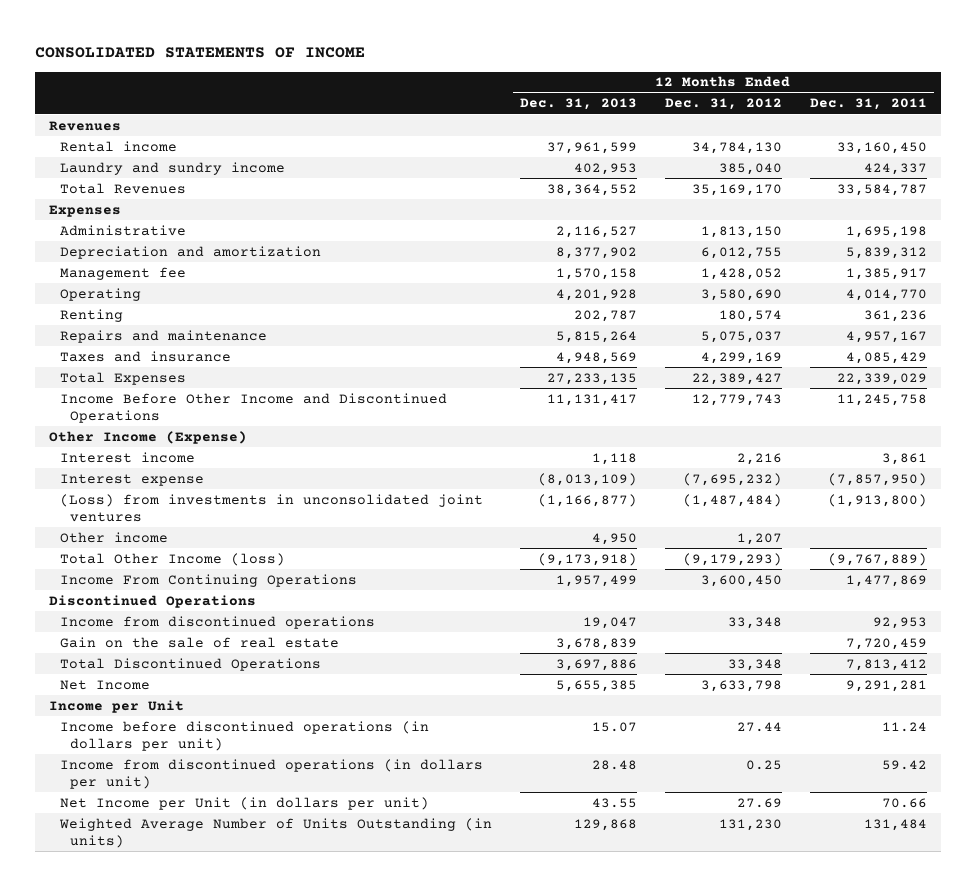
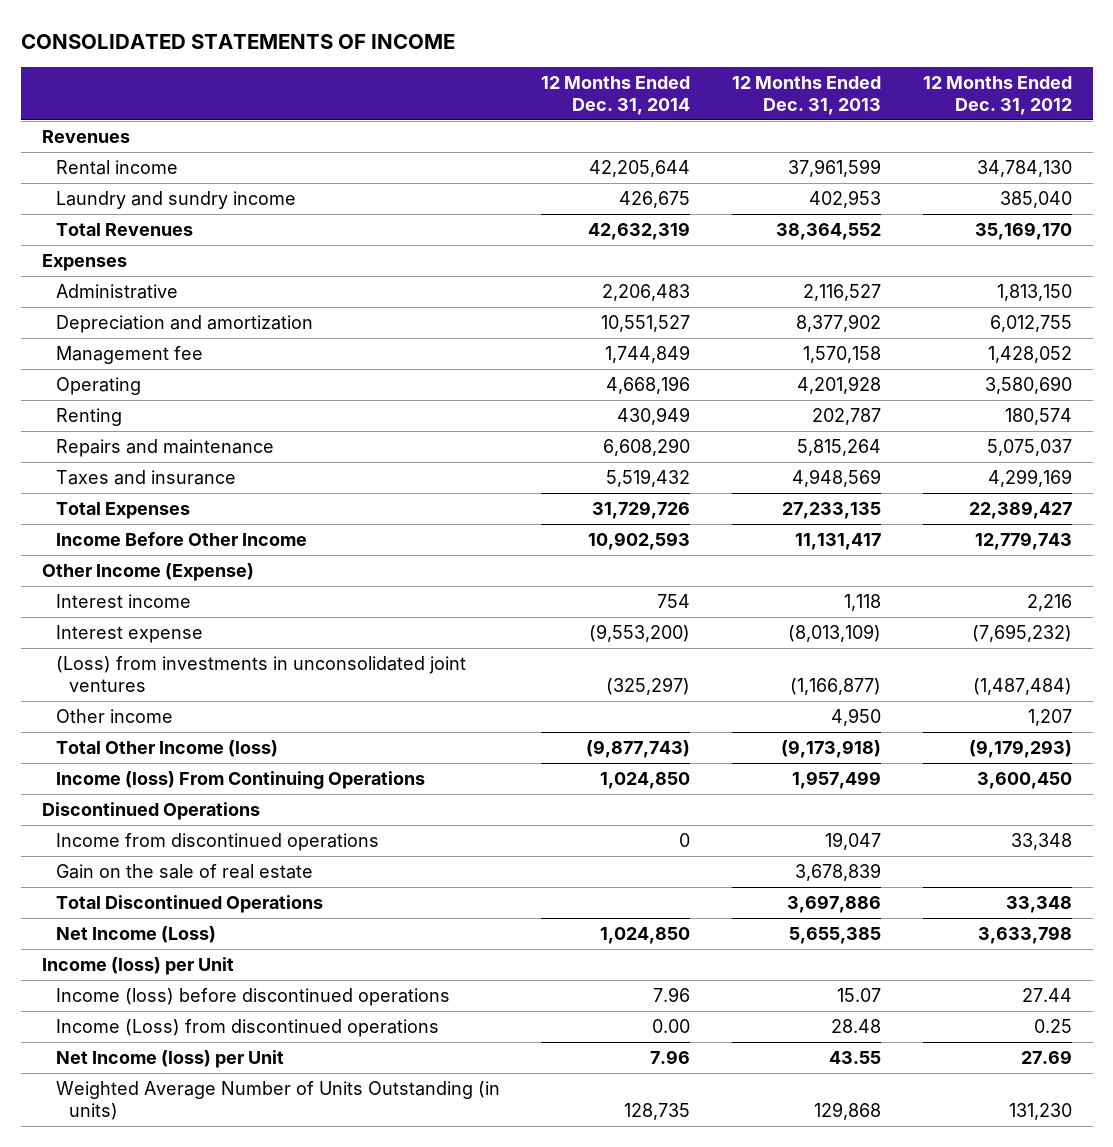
- | 12 Months Ended Dec. 31, 2013 | 12 Months Ended Dec. 31, 2012 | 12 Months Ended Dec. 31, 2011
+ | 12 Months Ended Dec. 31, 2014 | 12 Months Ended Dec. 31, 2013 | 12 Months Ended Dec. 31, 2012
- Income Before Other Income and Discontinued Operations | 11,131,417 | 12,779,743 | 11,245,758
+ Income Before Other Income | 10,902,593 | 11,131,417 | 12,779,743
- Income From Continuing Operations | 1,957,499 | 3,600,450 | 1,477,869
+ Income (loss) From Continuing Operations | 1,024,850 | 1,957,499 | 3,600,450
- Net Income | 5,655,385 | 3,633,798 | 9,291,281
- Income per Unit
- Income before discontinued operations (in dollars per unit) | 15.07 | 27.44 | 11.24
- Income from discontinued operations (in dollars per unit) | 28.48 | 0.25 | 59.42
- Net Income per Unit (in dollars per unit) | 43.55 | 27.69 | 70.66
+ Net Income (Loss) | 1,024,850 | 5,655,385 | 3,633,798
+ Income (loss) per Unit
+ Income (loss) before discontinued operations | 7.96 | 15.07 | 27.44
+ Income (Loss) from discontinued operations | 0.00 | 28.48 | 0.25
+ Net Income (loss) per Unit | 7.96 | 43.55 | 27.69

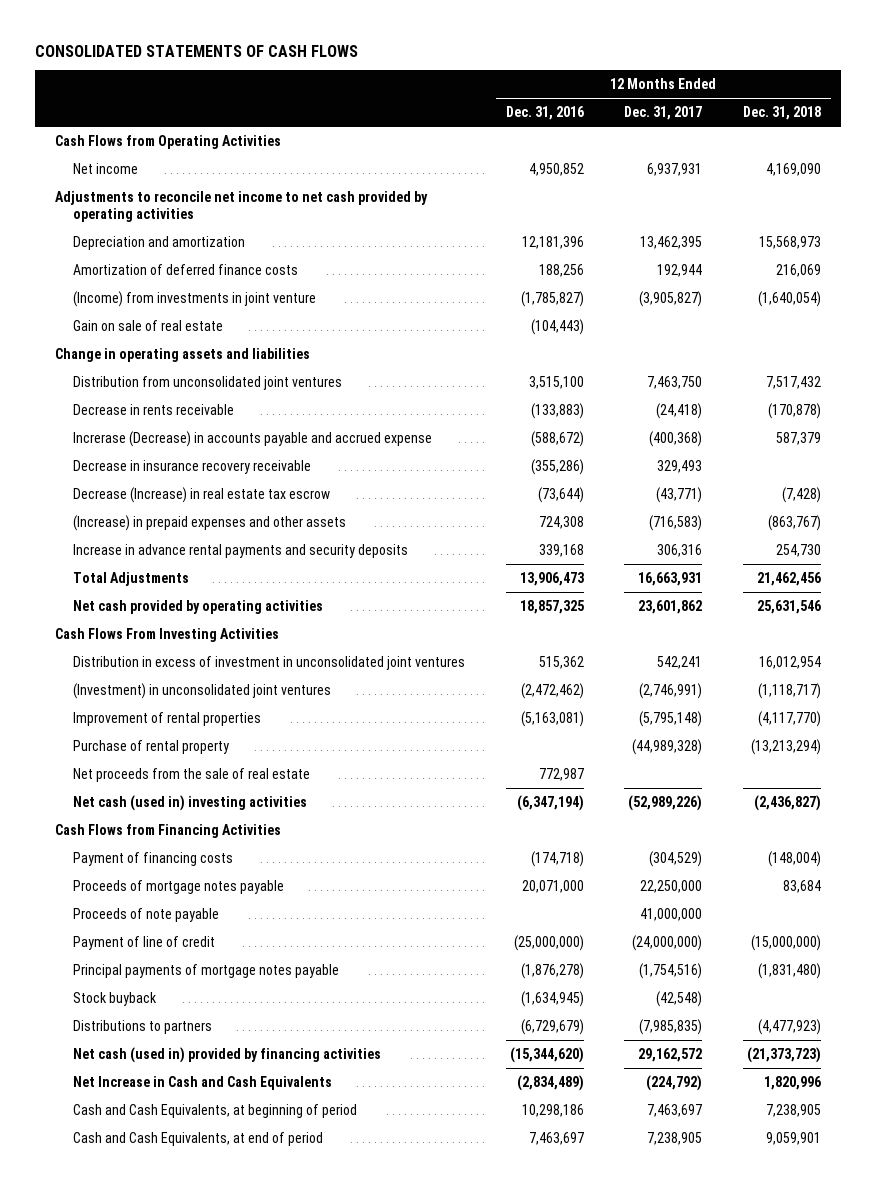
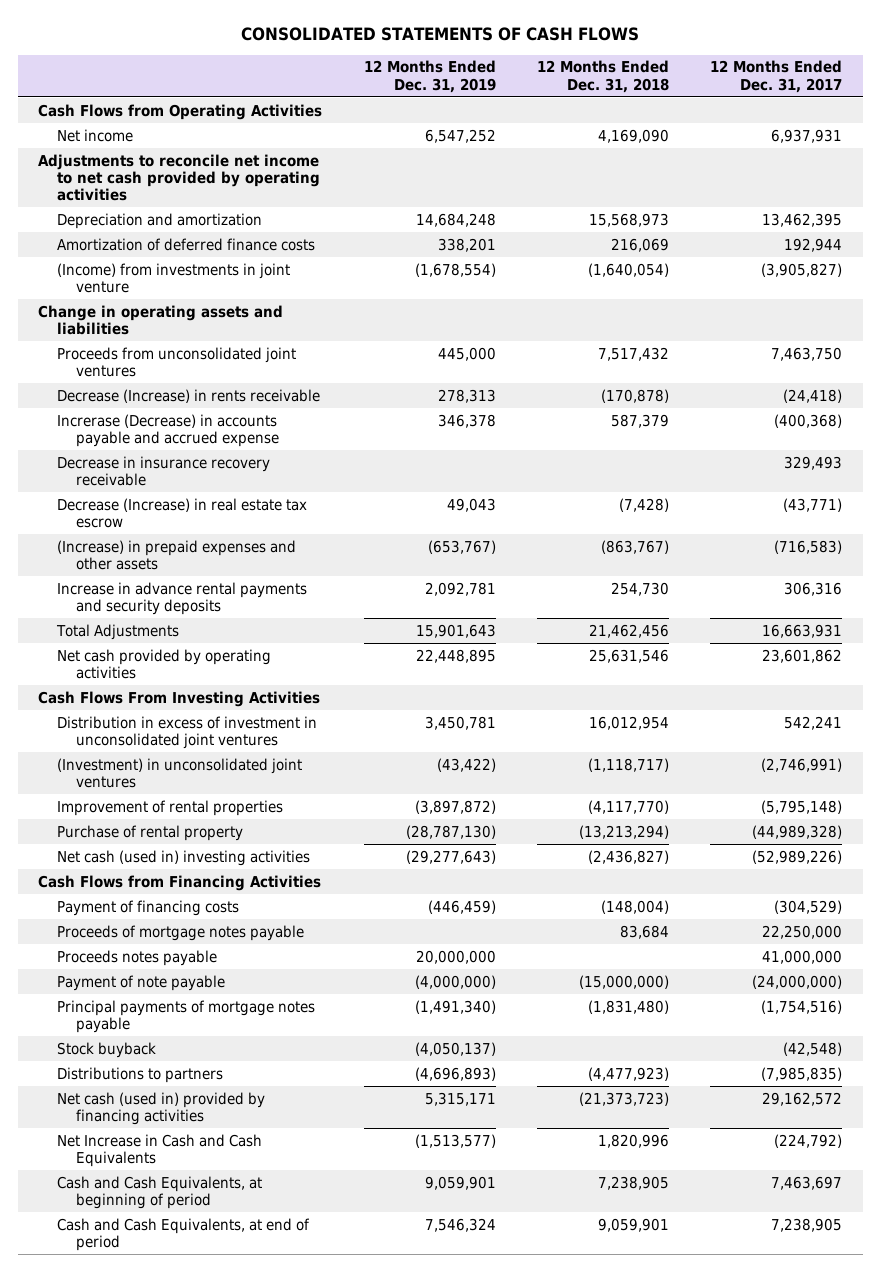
- | 12 Months Ended Dec. 31, 2016 | 12 Months Ended Dec. 31, 2017 | 12 Months Ended Dec. 31, 2018
+ | 12 Months Ended Dec. 31, 2019 | 12 Months Ended Dec. 31, 2018 | 12 Months Ended Dec. 31, 2017
- Gain on sale of real estate | (104,443) | |
- Distribution from unconsolidated joint ventures | 3,515,100 | 7,463,750 | 7,517,432
- Decrease in rents receivable | (133,883) | (24,418) | (170,878)
+ Proceeds from unconsolidated joint ventures | 445,000 | 7,517,432 | 7,463,750
+ Decrease (Increase) in rents receivable | 278,313 | (170,878) | (24,418)
- Net proceeds from the sale of real estate | 772,987 | |
- Proceeds of note payable | | 41,000,000 |
- Payment of line of credit | (25,000,000) | (24,000,000) | (15,000,000)
+ Proceeds notes payable | 20,000,000 | | 41,000,000
+ Payment of note payable | (4,000,000) | (15,000,000) | (24,000,000)

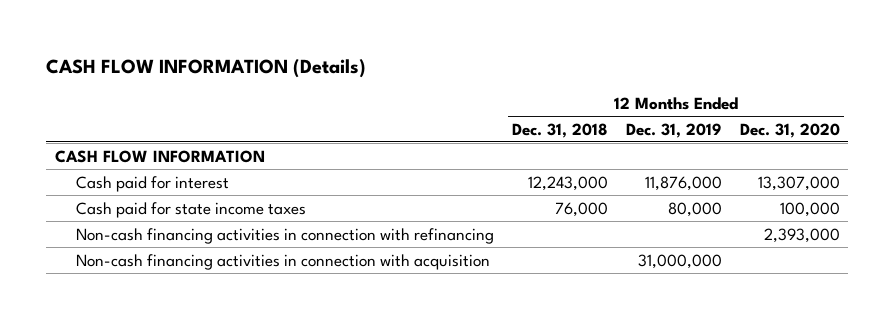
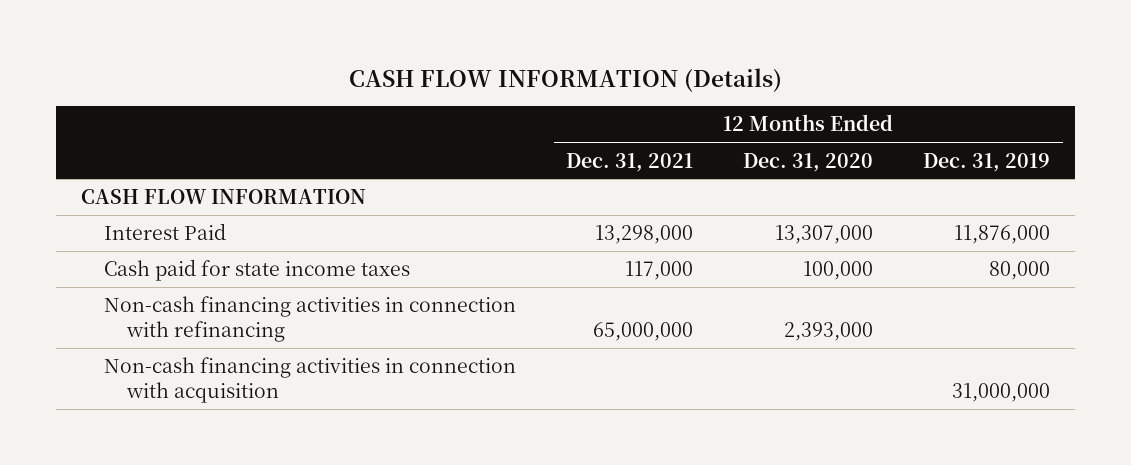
- | 12 Months Ended Dec. 31, 2018 | 12 Months Ended Dec. 31, 2019 | 12 Months Ended Dec. 31, 2020
+ | 12 Months Ended Dec. 31, 2021 | 12 Months Ended Dec. 31, 2020 | 12 Months Ended Dec. 31, 2019
- Cash paid for interest | 12,243,000 | 11,876,000 | 13,307,000
+ Interest Paid | 13,298,000 | 13,307,000 | 11,876,000

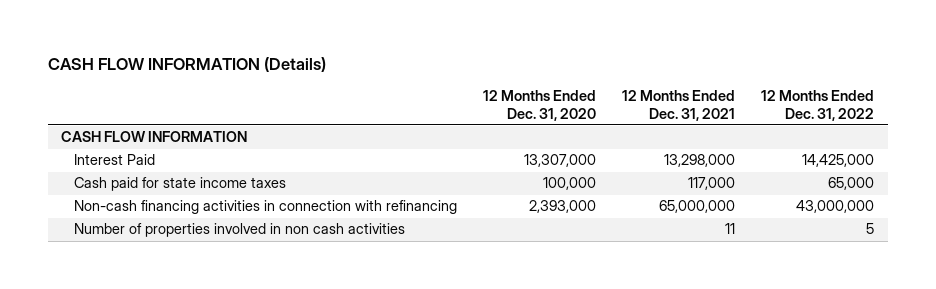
- | 12 Months Ended Dec. 31, 2021 | 12 Months Ended Dec. 31, 2020 | 12 Months Ended Dec. 31, 2019
+ | 12 Months Ended Dec. 31, 2020 | 12 Months Ended Dec. 31, 2021 | 12 Months Ended Dec. 31, 2022
- Non-cash financing activities in connection with acquisition | | | 31,000,000
+ Number of properties involved in non cash activities | | 11 | 5

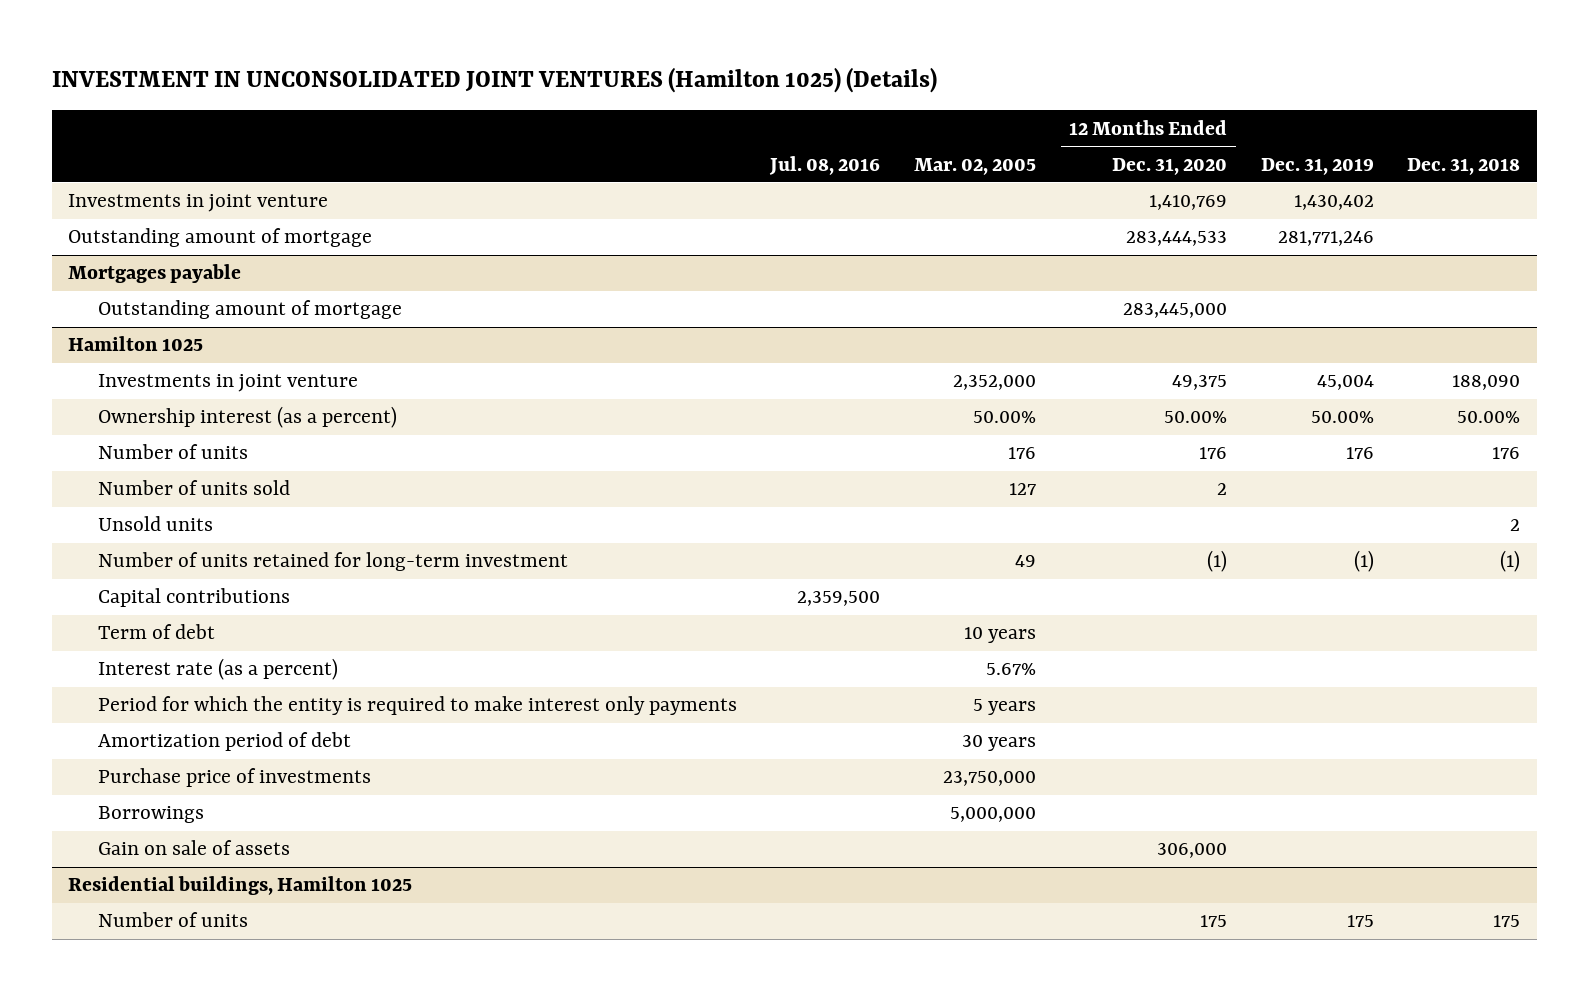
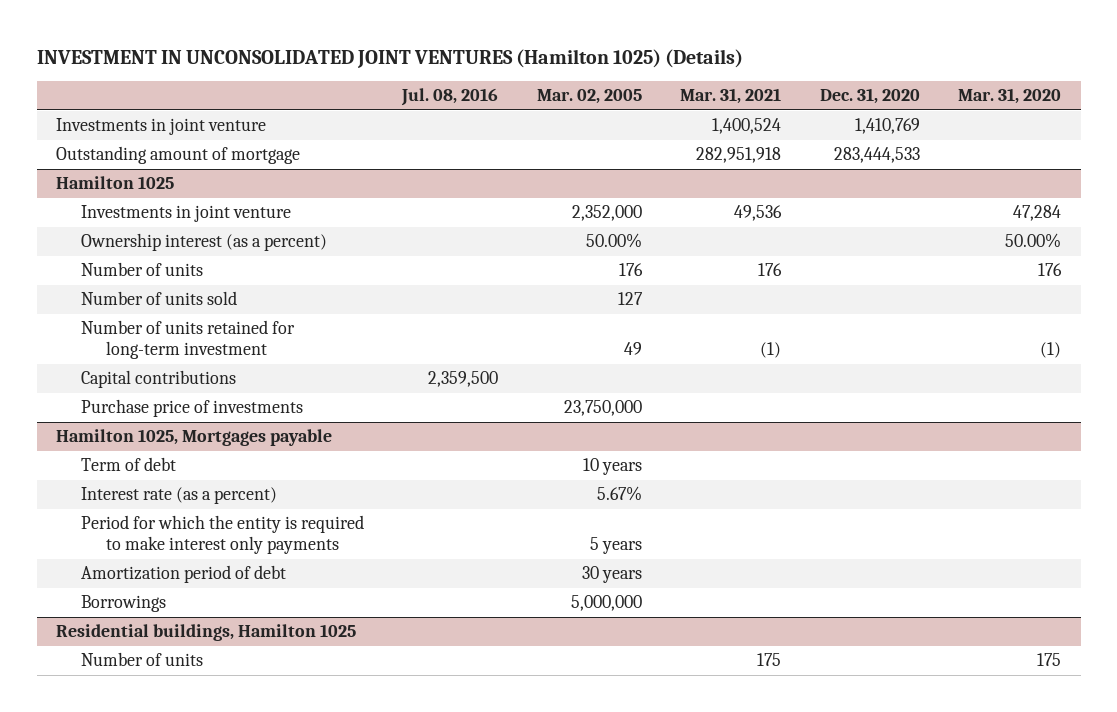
- | Jul. 08, 2016 | Mar. 02, 2005 | 12 Months Ended Dec. 31, 2020 | Dec. 31, 2019 | Dec. 31, 2018
+ | Jul. 08, 2016 | Mar. 02, 2005 | Mar. 31, 2021 | Dec. 31, 2020 | Mar. 31, 2020
- Mortgages payable
- Outstanding amount of mortgage | | | 283,445,000 | |
@ Hamilton 1025
- Unsold units | | | | | 2
moved up: Purchase price of investments | | 23,750,000 | | |
+ Hamilton 1025, Mortgages payable
@ Hamilton 1025
- Gain on sale of assets | | | 306,000 | |

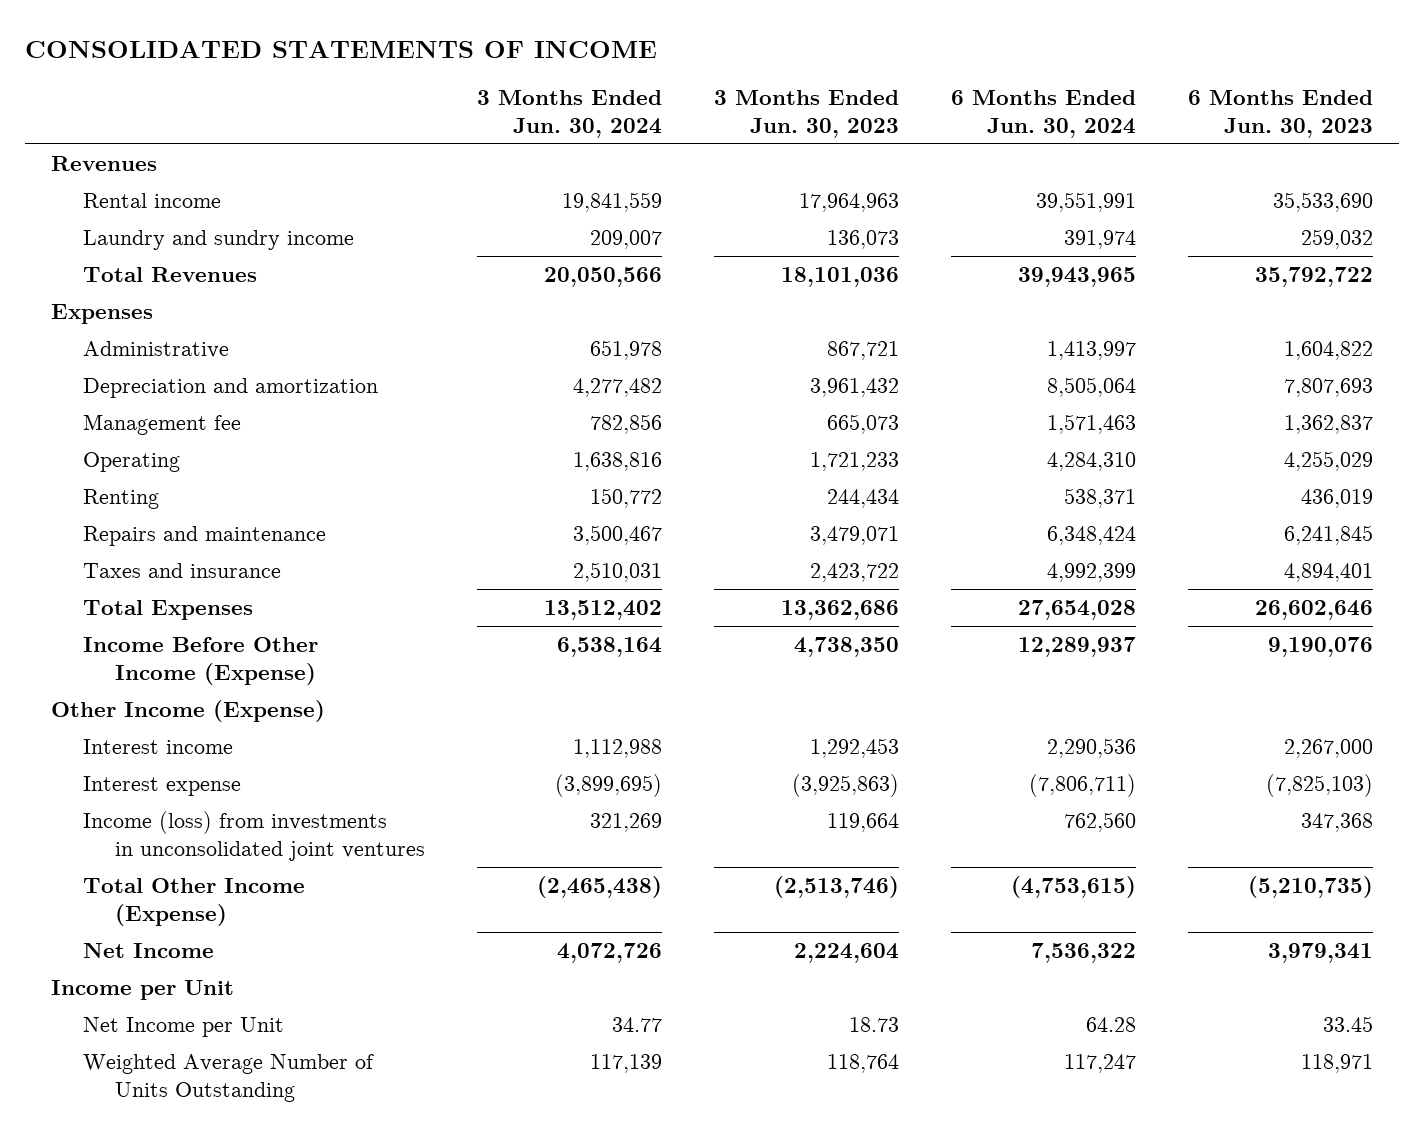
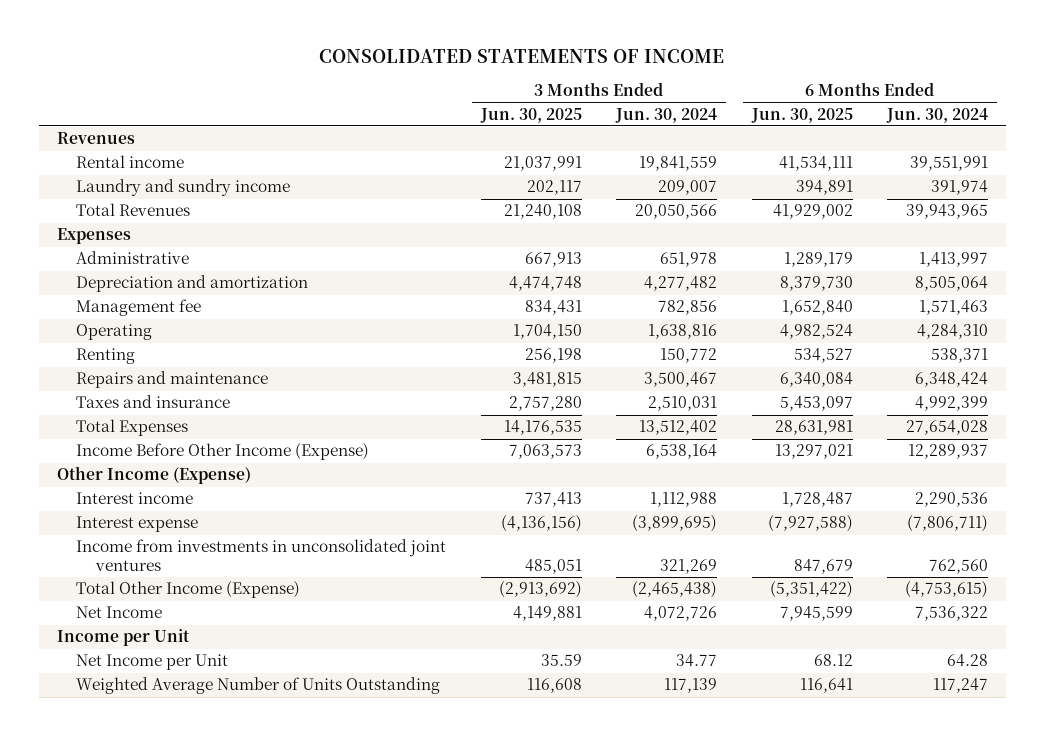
- | 3 Months Ended Jun. 30, 2024 | 3 Months Ended Jun. 30, 2023 | 6 Months Ended Jun. 30, 2024 | 6 Months Ended Jun. 30, 2023
+ | 3 Months Ended Jun. 30, 2025 | 3 Months Ended Jun. 30, 2024 | 6 Months Ended Jun. 30, 2025 | 6 Months Ended Jun. 30, 2024
- Income (loss) from investments in unconsolidated joint ventures | 321,269 | 119,664 | 762,560 | 347,368
+ Income from investments in unconsolidated joint ventures | 485,051 | 321,269 | 847,679 | 762,560

